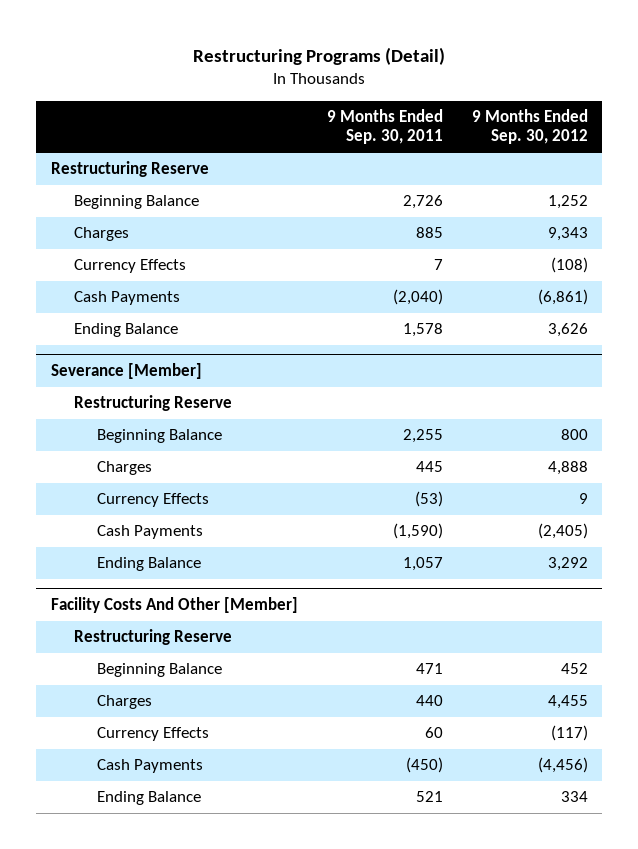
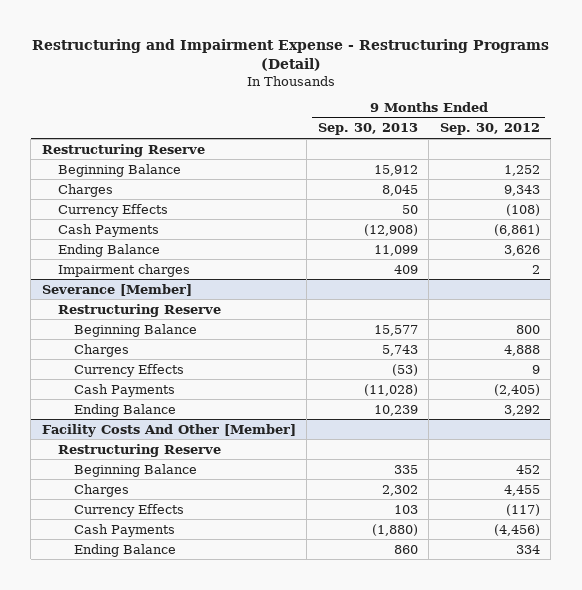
- Restructuring Programs (Detail)
+ Restructuring and Impairment Expense - Restructuring Programs (Detail)
- | 9 Months Ended Sep. 30, 2011 | 9 Months Ended Sep. 30, 2012
+ | 9 Months Ended Sep. 30, 2013 | 9 Months Ended Sep. 30, 2012
+ Impairment charges | 409 | 2

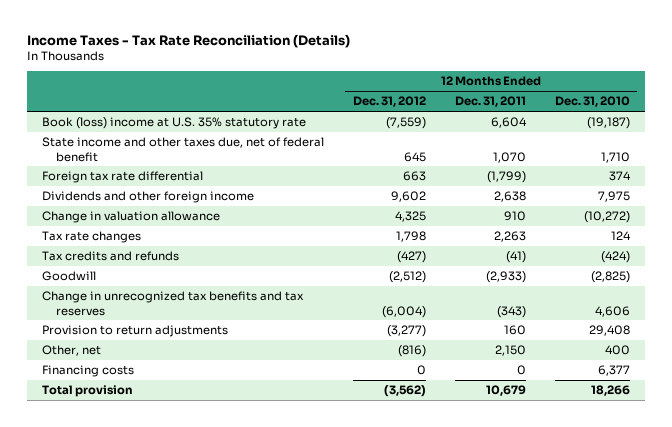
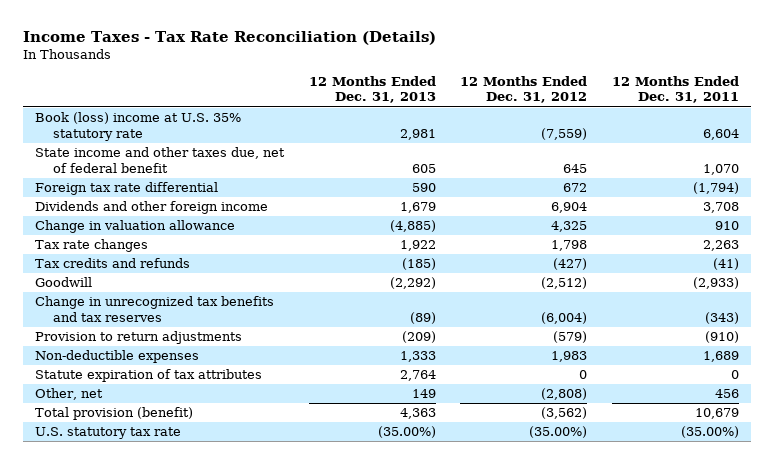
- | 12 Months Ended Dec. 31, 2012 | 12 Months Ended Dec. 31, 2011 | 12 Months Ended Dec. 31, 2010
+ | 12 Months Ended Dec. 31, 2013 | 12 Months Ended Dec. 31, 2012 | 12 Months Ended Dec. 31, 2011
- Foreign tax rate differential | 663 | (1,799) | 374
- Dividends and other foreign income | 9,602 | 2,638 | 7,975
+ Foreign tax rate differential | 590 | 672 | (1,794)
+ Dividends and other foreign income | 1,679 | 6,904 | 3,708
- Provision to return adjustments | (3,277) | 160 | 29,408
- Other, net | (816) | 2,150 | 400
- Financing costs | 0 | 0 | 6,377
- Total provision | (3,562) | 10,679 | 18,266
+ Provision to return adjustments | (209) | (579) | (910)
+ Non-deductible expenses | 1,333 | 1,983 | 1,689
+ Statute expiration of tax attributes | 2,764 | 0 | 0
+ Other, net | 149 | (2,808) | 456
+ Total provision (benefit) | 4,363 | (3,562) | 10,679
+ U.S. statutory tax rate | (35.00%) | (35.00%) | (35.00%)

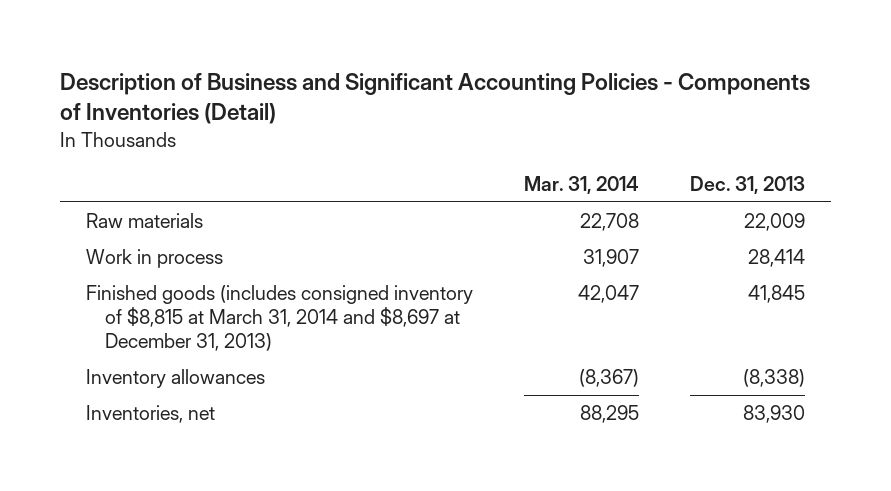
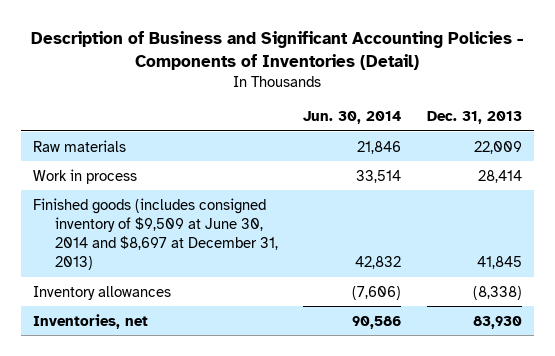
- | Mar. 31, 2014 | Dec. 31, 2013
+ | Jun. 30, 2014 | Dec. 31, 2013
- Finished goods (includes consigned inventory of $8,815 at March 31, 2014 and $8,697 at December 31, 2013) | 42,047 | 41,845
+ Finished goods (includes consigned inventory of $9,509 at June 30, 2014 and $8,697 at December 31, 2013) | 42,832 | 41,845

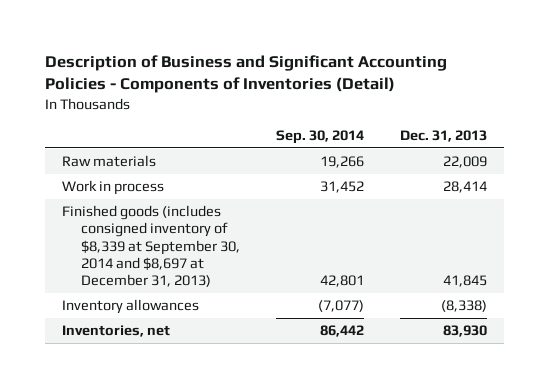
- | Jun. 30, 2014 | Dec. 31, 2013
+ | Sep. 30, 2014 | Dec. 31, 2013
- Finished goods (includes consigned inventory of $9,509 at June 30, 2014 and $8,697 at December 31, 2013) | 42,832 | 41,845
+ Finished goods (includes consigned inventory of $8,339 at September 30, 2014 and $8,697 at December 31, 2013) | 42,801 | 41,845

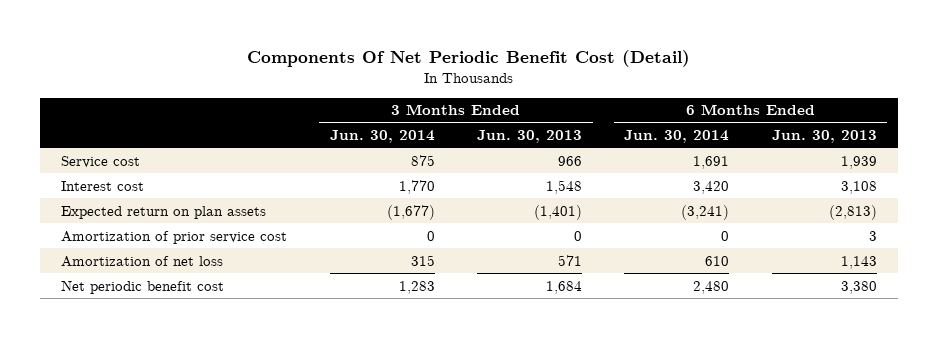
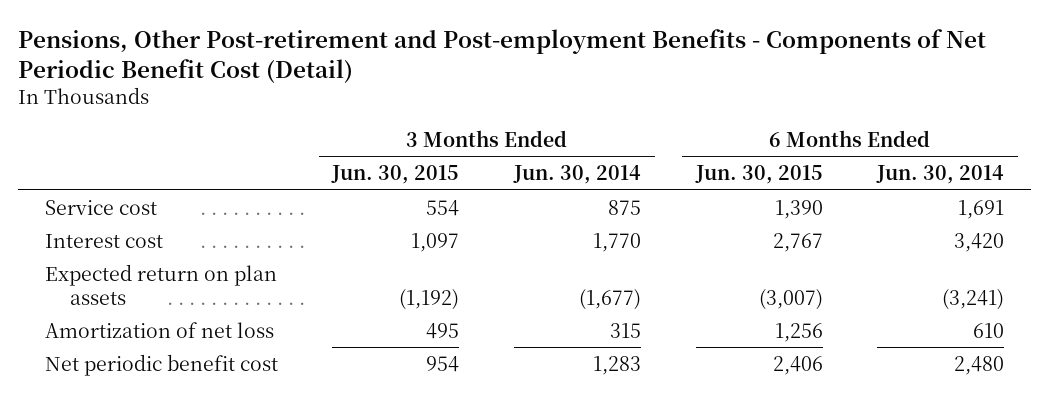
- Components Of Net Periodic Benefit Cost (Detail)
+ Pensions, Other Post-retirement and Post-employment Benefits - Components of Net Periodic Benefit Cost (Detail)
- | 3 Months Ended Jun. 30, 2014 | 3 Months Ended Jun. 30, 2013 | 6 Months Ended Jun. 30, 2014 | 6 Months Ended Jun. 30, 2013
+ | 3 Months Ended Jun. 30, 2015 | 3 Months Ended Jun. 30, 2014 | 6 Months Ended Jun. 30, 2015 | 6 Months Ended Jun. 30, 2014
- Amortization of prior service cost | 0 | 0 | 0 | 3

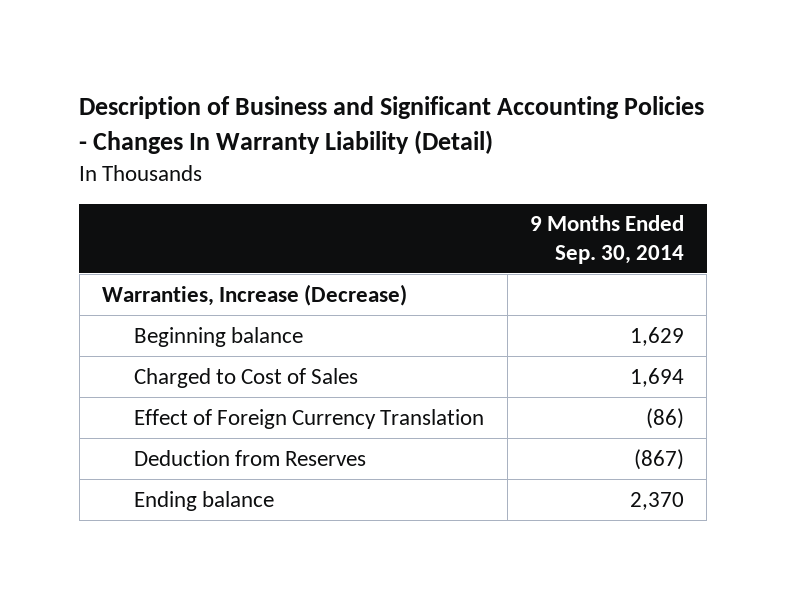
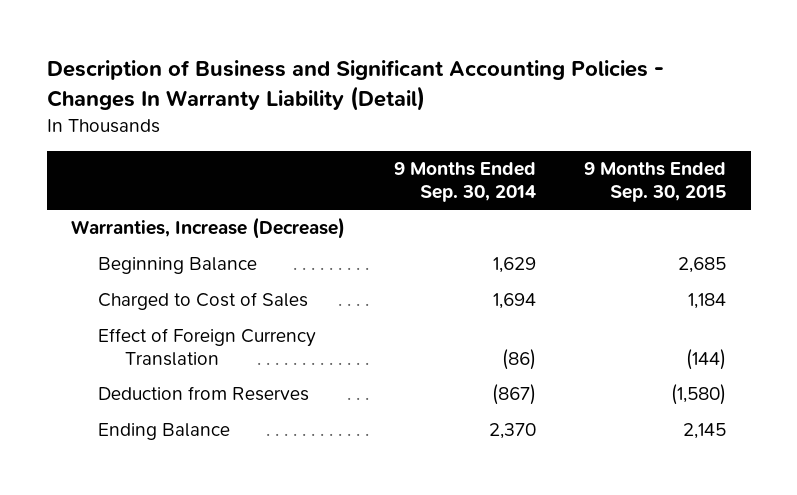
- | 9 Months Ended Sep. 30, 2014
+ | 9 Months Ended Sep. 30, 2014 | 9 Months Ended Sep. 30, 2015
- Beginning balance | 1,629
+ Beginning Balance | 1,629 | 2,685
- Ending balance | 2,370
+ Ending Balance | 2,370 | 2,145

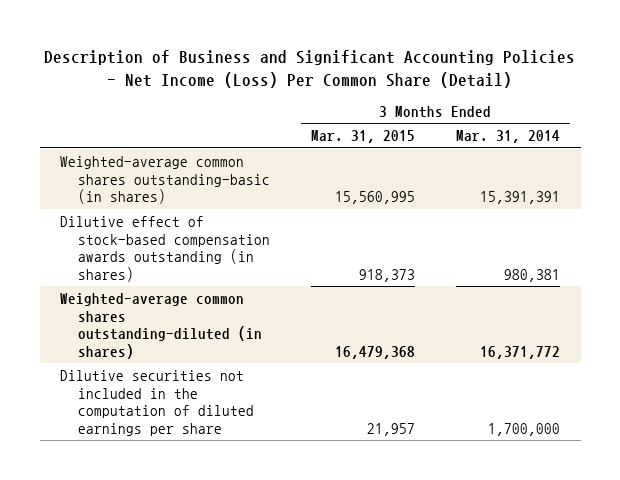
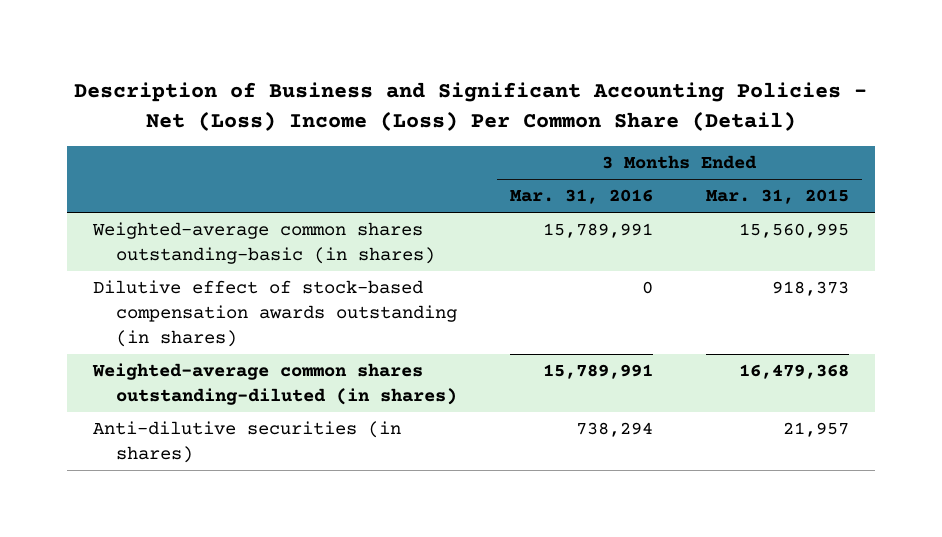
- Description of Business and Significant Accounting Policies - Net Income (Loss) Per Common Share (Detail)
+ Description of Business and Significant Accounting Policies - Net (Loss) Income (Loss) Per Common Share (Detail)
- | 3 Months Ended Mar. 31, 2015 | 3 Months Ended Mar. 31, 2014
+ | 3 Months Ended Mar. 31, 2016 | 3 Months Ended Mar. 31, 2015
- Dilutive securities not included in the computation of diluted earnings per share | 21,957 | 1,700,000
+ Anti-dilutive securities (in shares) | 738,294 | 21,957

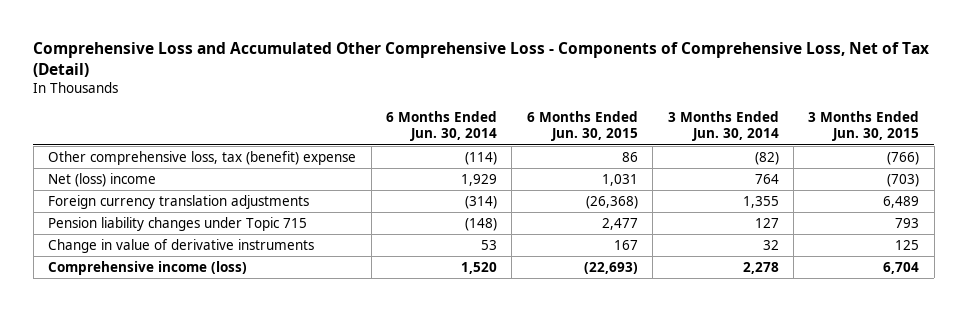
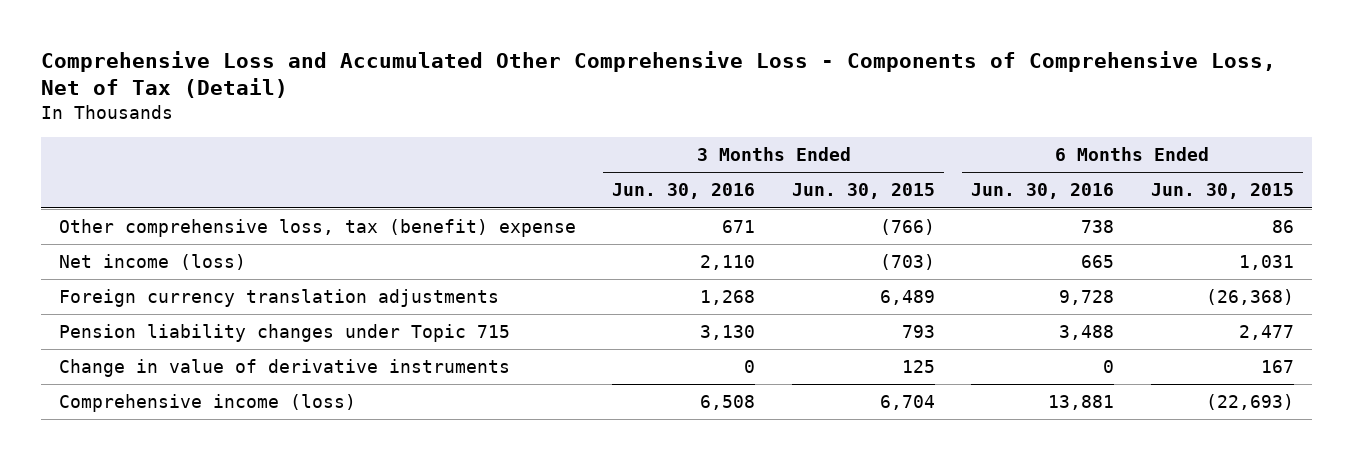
- | 6 Months Ended Jun. 30, 2014 | 6 Months Ended Jun. 30, 2015 | 3 Months Ended Jun. 30, 2014 | 3 Months Ended Jun. 30, 2015
+ | 3 Months Ended Jun. 30, 2016 | 3 Months Ended Jun. 30, 2015 | 6 Months Ended Jun. 30, 2016 | 6 Months Ended Jun. 30, 2015
- Net (loss) income | 1,929 | 1,031 | 764 | (703)
+ Net income (loss) | 2,110 | (703) | 665 | 1,031

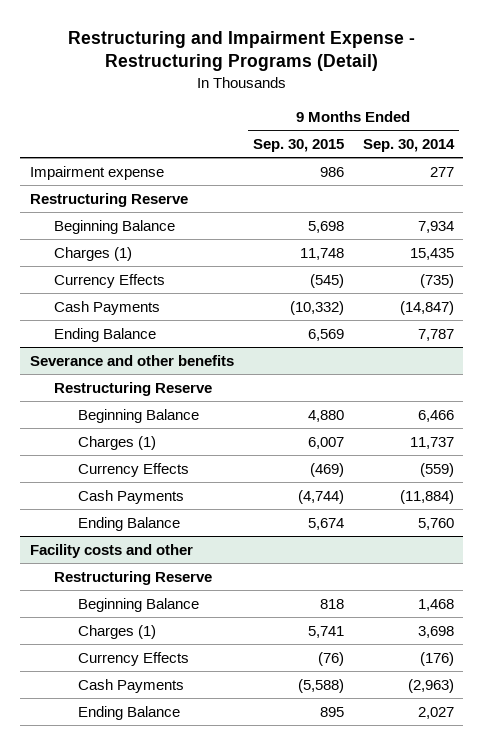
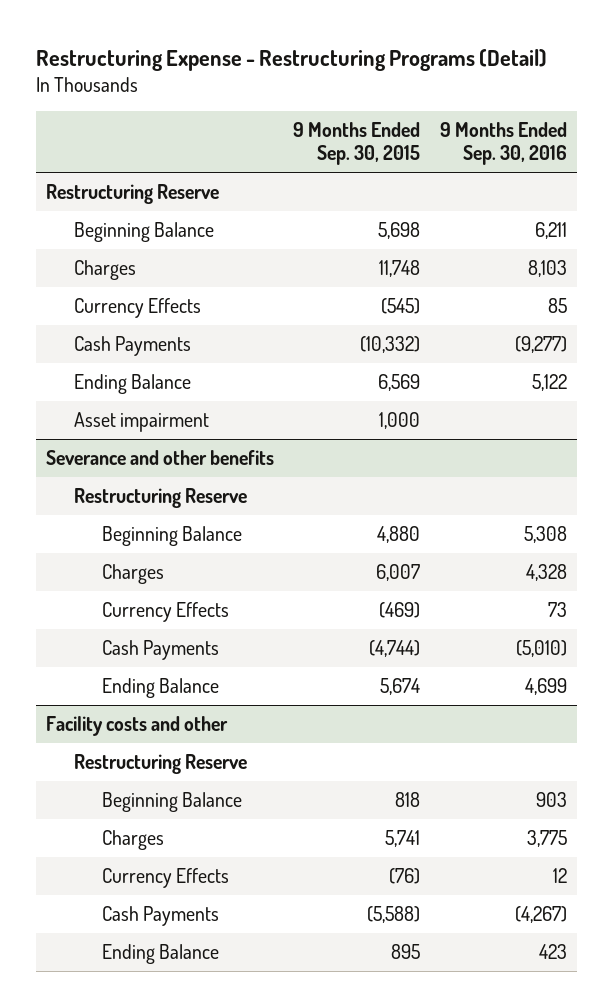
- Restructuring and Impairment Expense - Restructuring Programs (Detail)
+ Restructuring Expense - Restructuring Programs (Detail)
- | 9 Months Ended Sep. 30, 2015 | 9 Months Ended Sep. 30, 2014
+ | 9 Months Ended Sep. 30, 2015 | 9 Months Ended Sep. 30, 2016
- Impairment expense | 986 | 277
- Charges (1) | 11,748 | 15,435
+ Charges | 11,748 | 8,103
+ Asset impairment | 1,000 |
@ Severance and other benefits
- Charges (1) | 6,007 | 11,737
+ Charges | 6,007 | 4,328
@ Facility costs and other
- Charges (1) | 5,741 | 3,698
+ Charges | 5,741 | 3,775

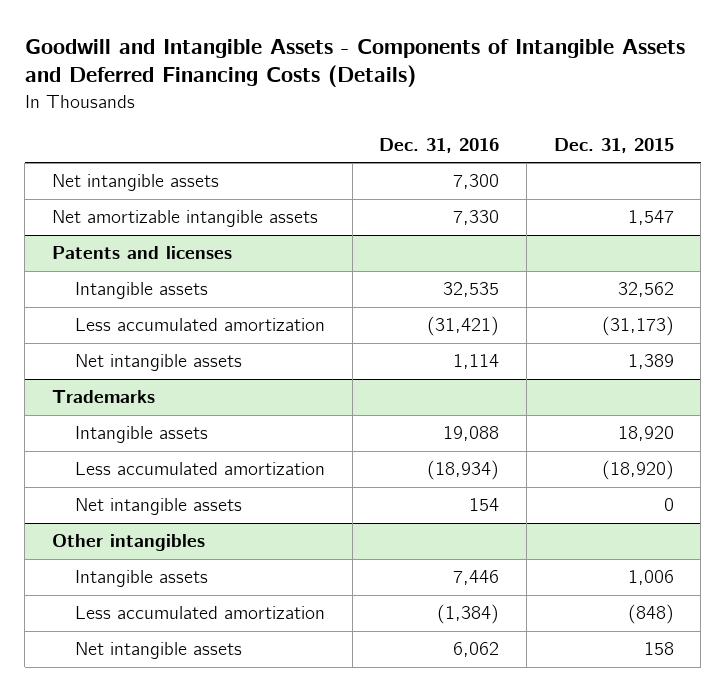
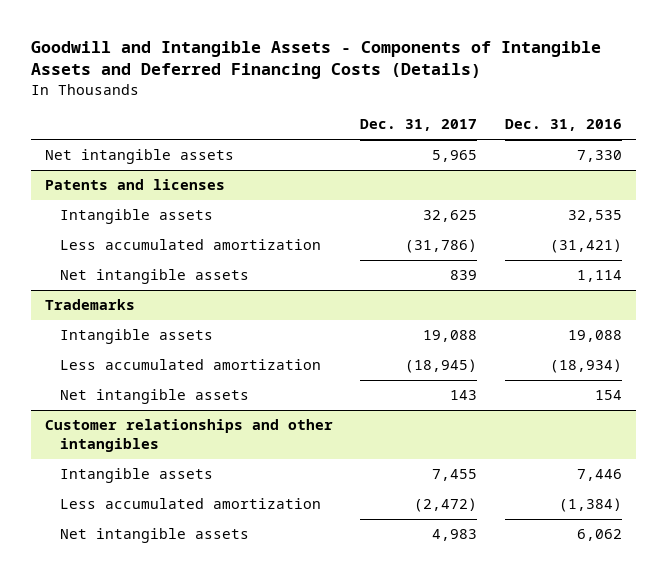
- | Dec. 31, 2016 | Dec. 31, 2015
+ | Dec. 31, 2017 | Dec. 31, 2016
- Net intangible assets | 7,300 |
- Net amortizable intangible assets | 7,330 | 1,547
+ Net intangible assets | 5,965 | 7,330
- Other intangibles
+ Customer relationships and other intangibles

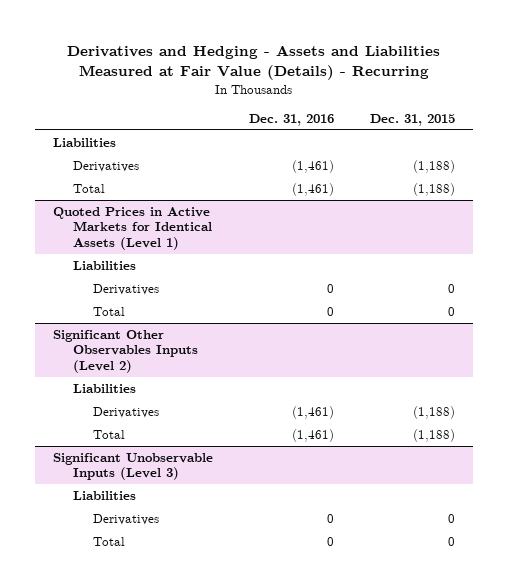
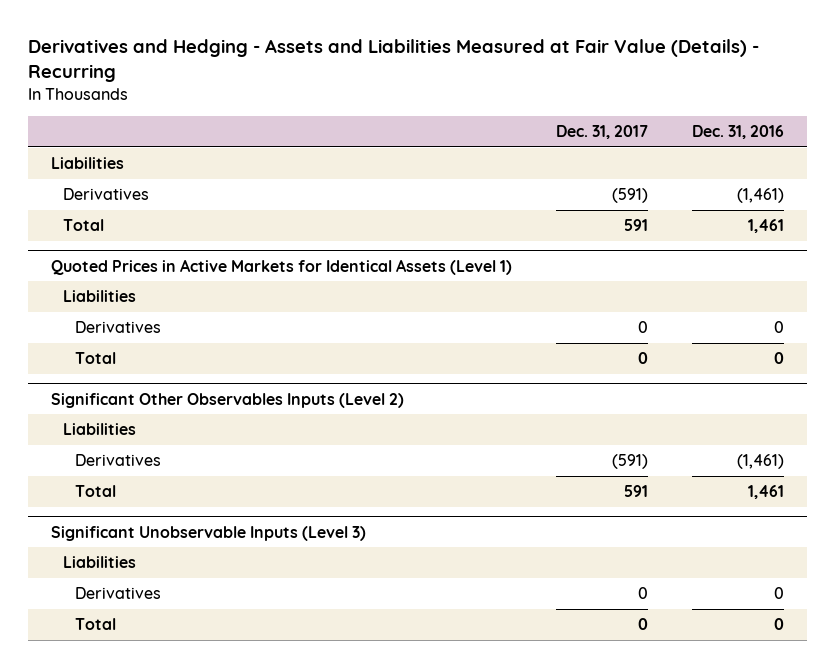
- | Dec. 31, 2016 | Dec. 31, 2015
+ | Dec. 31, 2017 | Dec. 31, 2016
- Total | (1,461) | (1,188)
+ Total | 591 | 1,461
@ Significant Other Observables Inputs (Level 2)
- Total | (1,461) | (1,188)
+ Total | 591 | 1,461

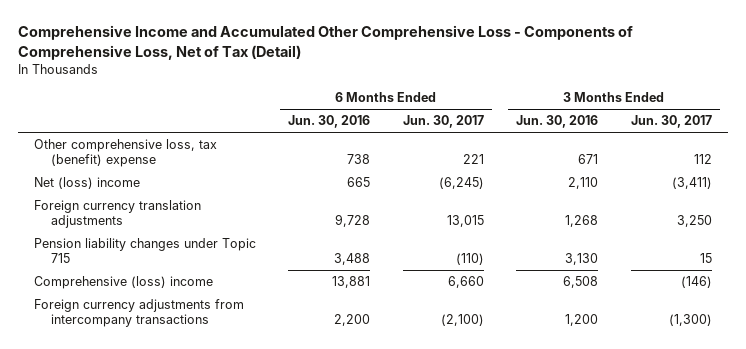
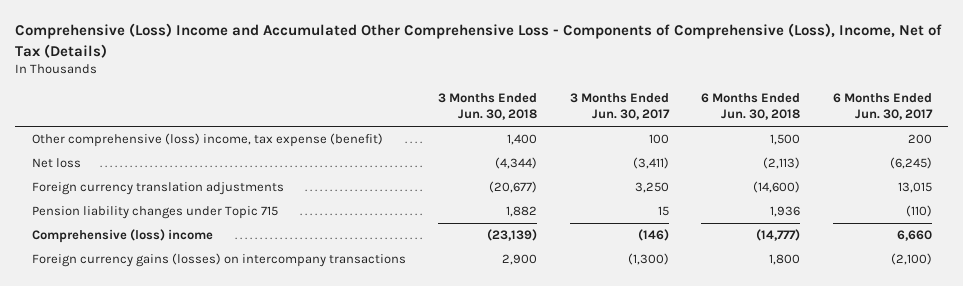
- Comprehensive Income and Accumulated Other Comprehensive Loss - Components of Comprehensive Loss, Net of Tax (Detail)
+ Comprehensive (Loss) Income and Accumulated Other Comprehensive Loss - Components of Comprehensive (Loss), Income, Net of Tax (Details)
- | 6 Months Ended Jun. 30, 2016 | 6 Months Ended Jun. 30, 2017 | 3 Months Ended Jun. 30, 2016 | 3 Months Ended Jun. 30, 2017
+ | 3 Months Ended Jun. 30, 2018 | 3 Months Ended Jun. 30, 2017 | 6 Months Ended Jun. 30, 2018 | 6 Months Ended Jun. 30, 2017
- Other comprehensive loss, tax (benefit) expense | 738 | 221 | 671 | 112
- Net (loss) income | 665 | (6,245) | 2,110 | (3,411)
+ Other comprehensive (loss) income, tax expense (benefit) | 1,400 | 100 | 1,500 | 200
+ Net loss | (4,344) | (3,411) | (2,113) | (6,245)
- Foreign currency adjustments from intercompany transactions | 2,200 | (2,100) | 1,200 | (1,300)
+ Foreign currency gains (losses) on intercompany transactions | 2,900 | (1,300) | 1,800 | (2,100)

